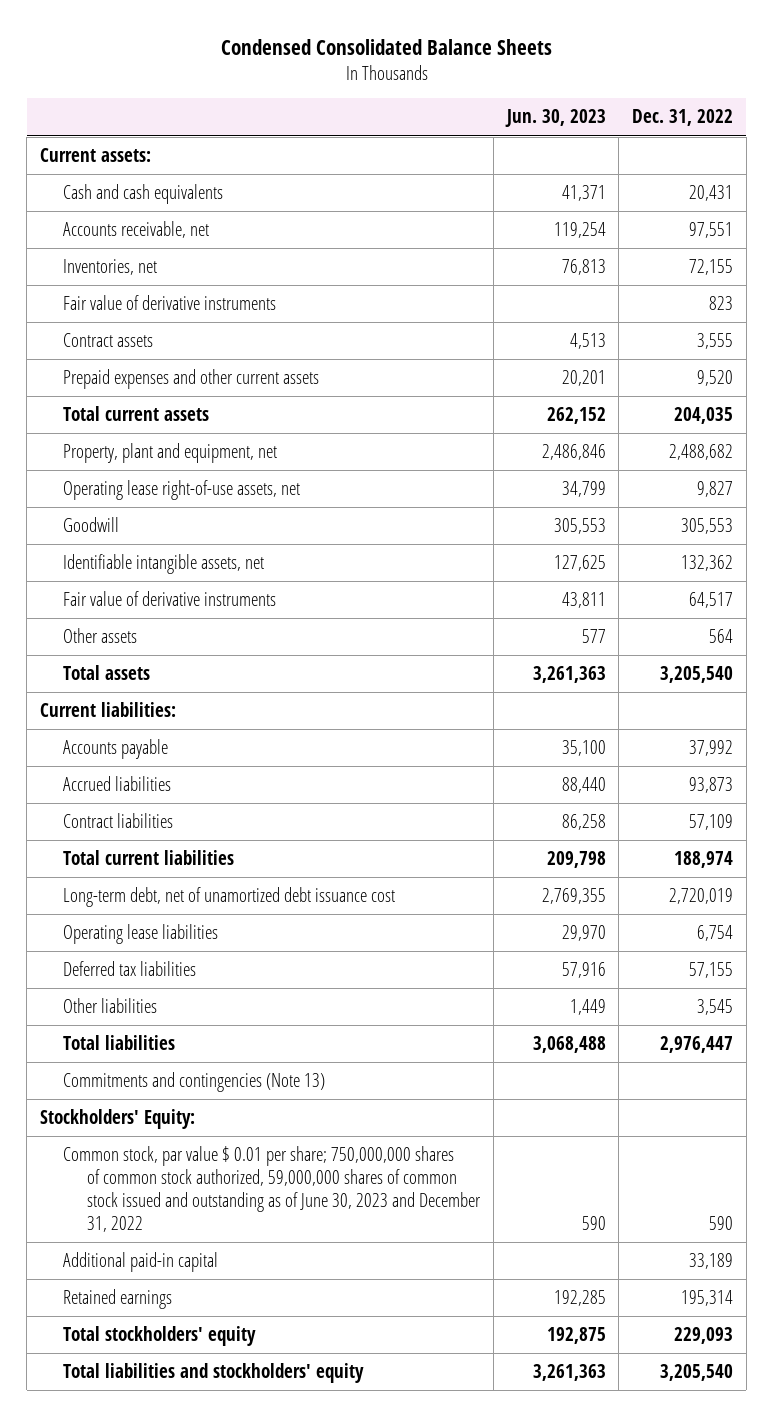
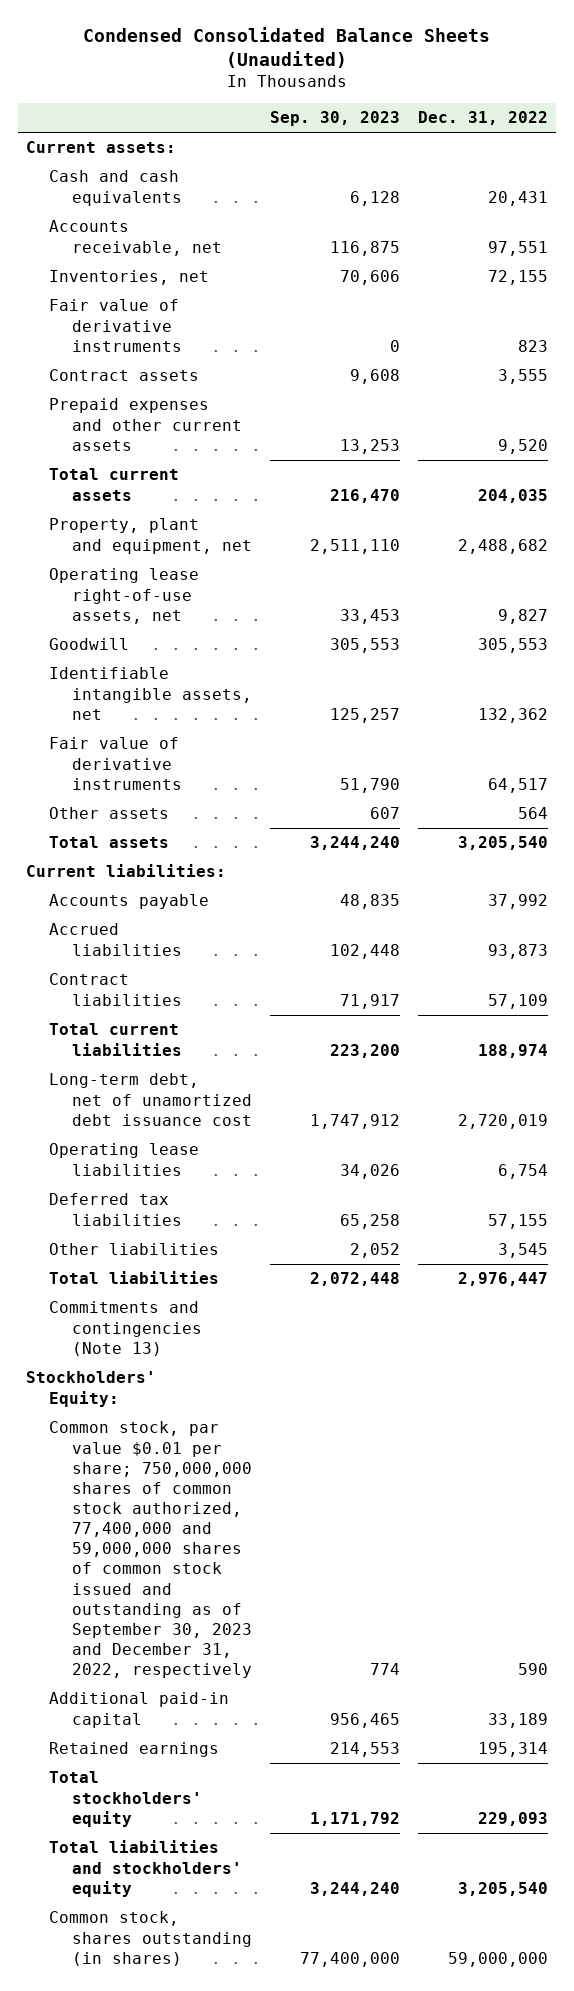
- Condensed Consolidated Balance Sheets
+ Condensed Consolidated Balance Sheets (Unaudited)
- | Jun. 30, 2023 | Dec. 31, 2022
+ | Sep. 30, 2023 | Dec. 31, 2022
- Common stock, par value $ 0.01 per share; 750,000,000 shares of common stock authorized, 59,000,000 shares of common stock issued and outstanding as of June 30, 2023 and December 31, 2022 | 590 | 590
+ Common stock, par value $0.01 per share; 750,000,000 shares of common stock authorized, 77,400,000 and 59,000,000 shares of common stock issued and outstanding as of September 30, 2023 and December 31, 2022, respectively | 774 | 590
+ Common stock, shares outstanding (in shares) | 77,400,000 | 59,000,000

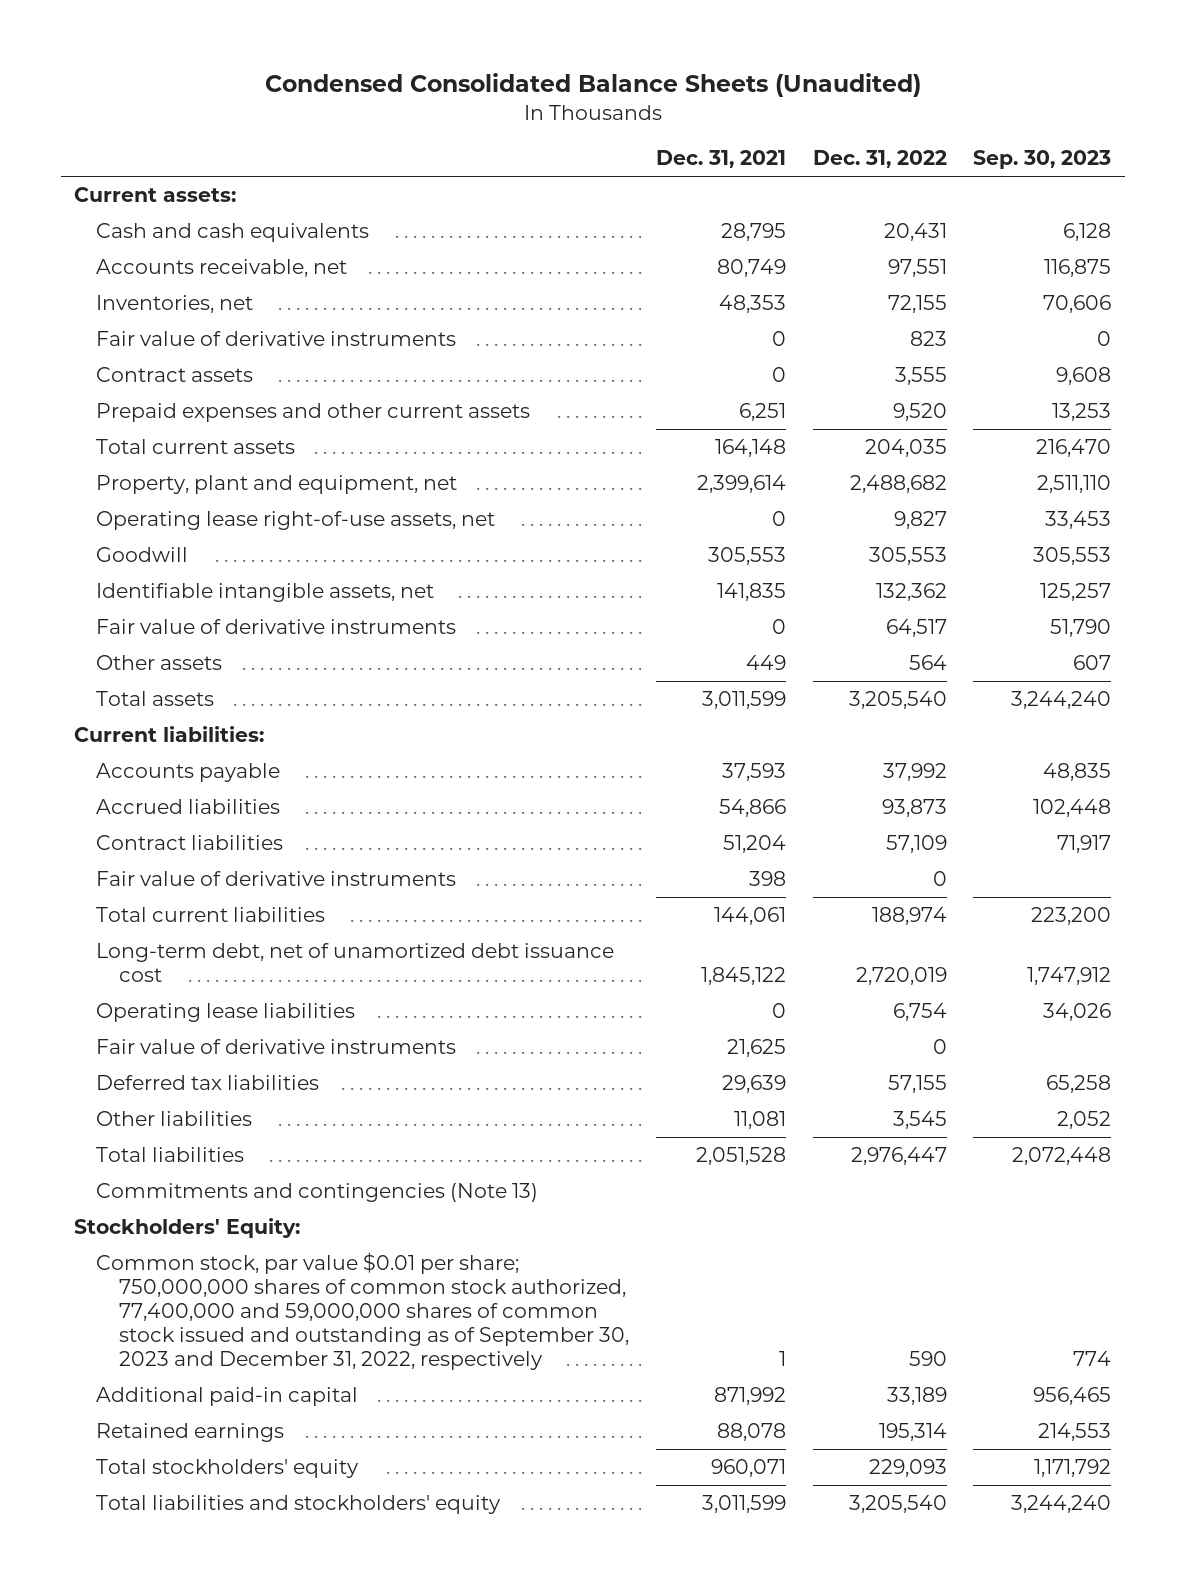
- | Sep. 30, 2023 | Dec. 31, 2022
+ | Dec. 31, 2021 | Dec. 31, 2022 | Sep. 30, 2023
+ Fair value of derivative instruments | 398 | 0 |
+ Fair value of derivative instruments | 21,625 | 0 |
- Common stock, shares outstanding (in shares) | 77,400,000 | 59,000,000

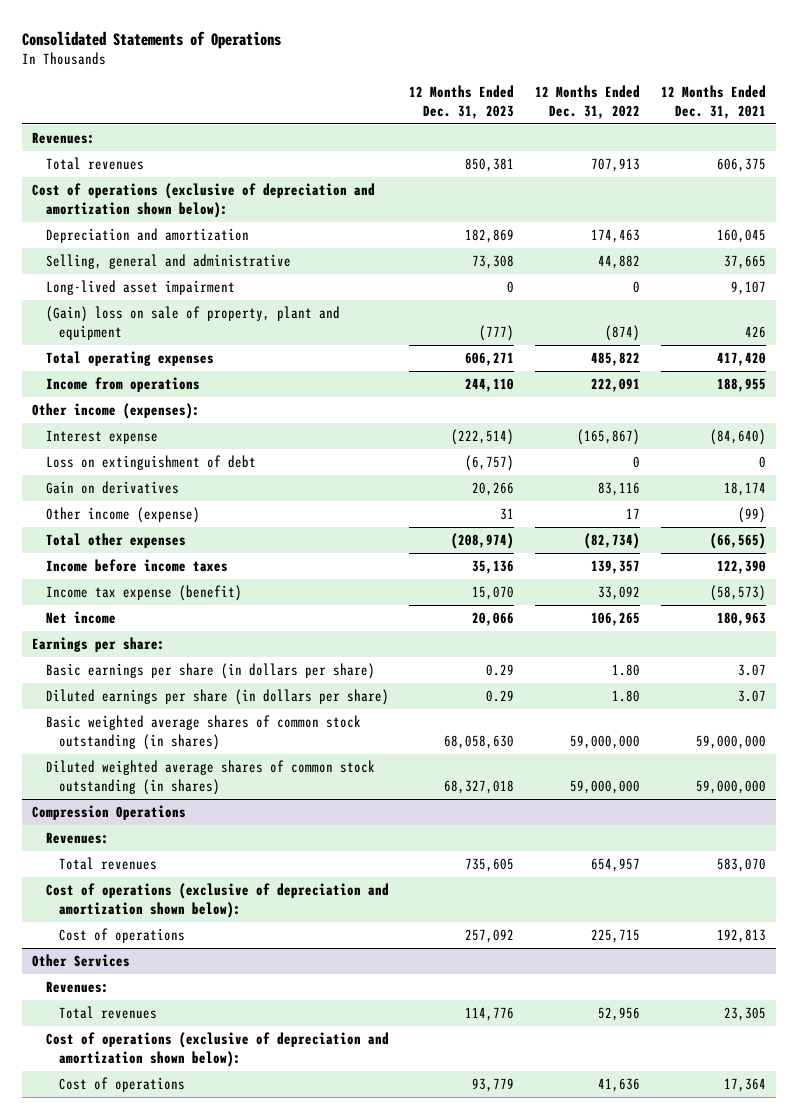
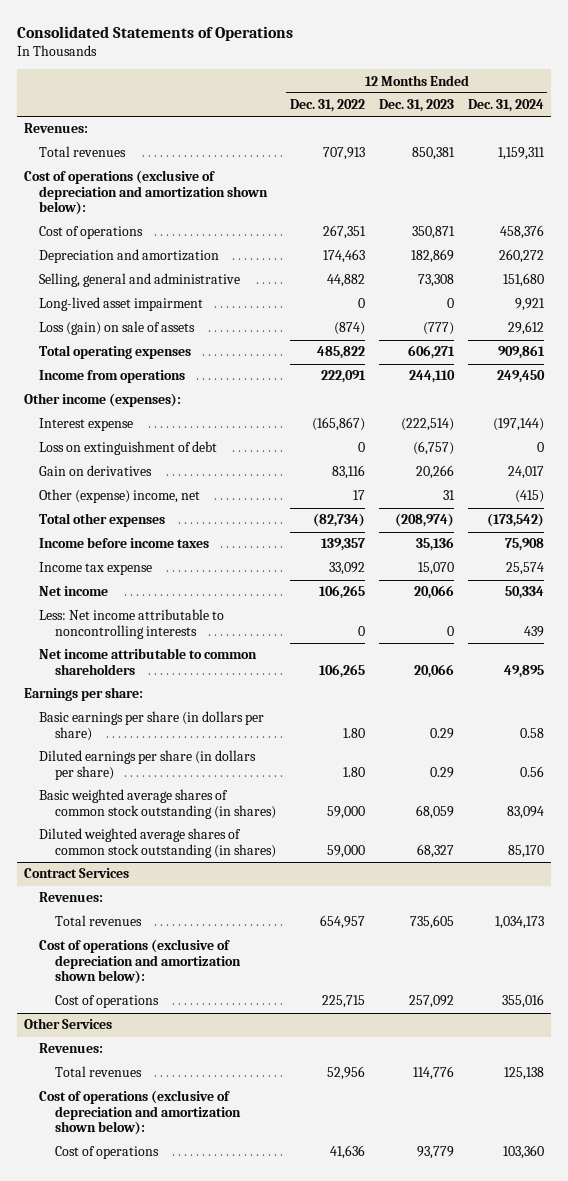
- | 12 Months Ended Dec. 31, 2023 | 12 Months Ended Dec. 31, 2022 | 12 Months Ended Dec. 31, 2021
+ | 12 Months Ended Dec. 31, 2022 | 12 Months Ended Dec. 31, 2023 | 12 Months Ended Dec. 31, 2024
+ Cost of operations | 267,351 | 350,871 | 458,376
- (Gain) loss on sale of property, plant and equipment | (777) | (874) | 426
+ Loss (gain) on sale of assets | (874) | (777) | 29,612
- Other income (expense) | 31 | 17 | (99)
+ Other (expense) income, net | 17 | 31 | (415)
- Income tax expense (benefit) | 15,070 | 33,092 | (58,573)
+ Income tax expense | 33,092 | 15,070 | 25,574
+ Less: Net income attributable to noncontrolling interests | 0 | 0 | 439
+ Net income attributable to common shareholders | 106,265 | 20,066 | 49,895
- Basic weighted average shares of common stock outstanding (in shares) | 68,058,630 | 59,000,000 | 59,000,000
- Diluted weighted average shares of common stock outstanding (in shares) | 68,327,018 | 59,000,000 | 59,000,000
- Compression Operations
+ Basic weighted average shares of common stock outstanding (in shares) | 59,000 | 68,059 | 83,094
+ Diluted weighted average shares of common stock outstanding (in shares) | 59,000 | 68,327 | 85,170
+ Contract Services

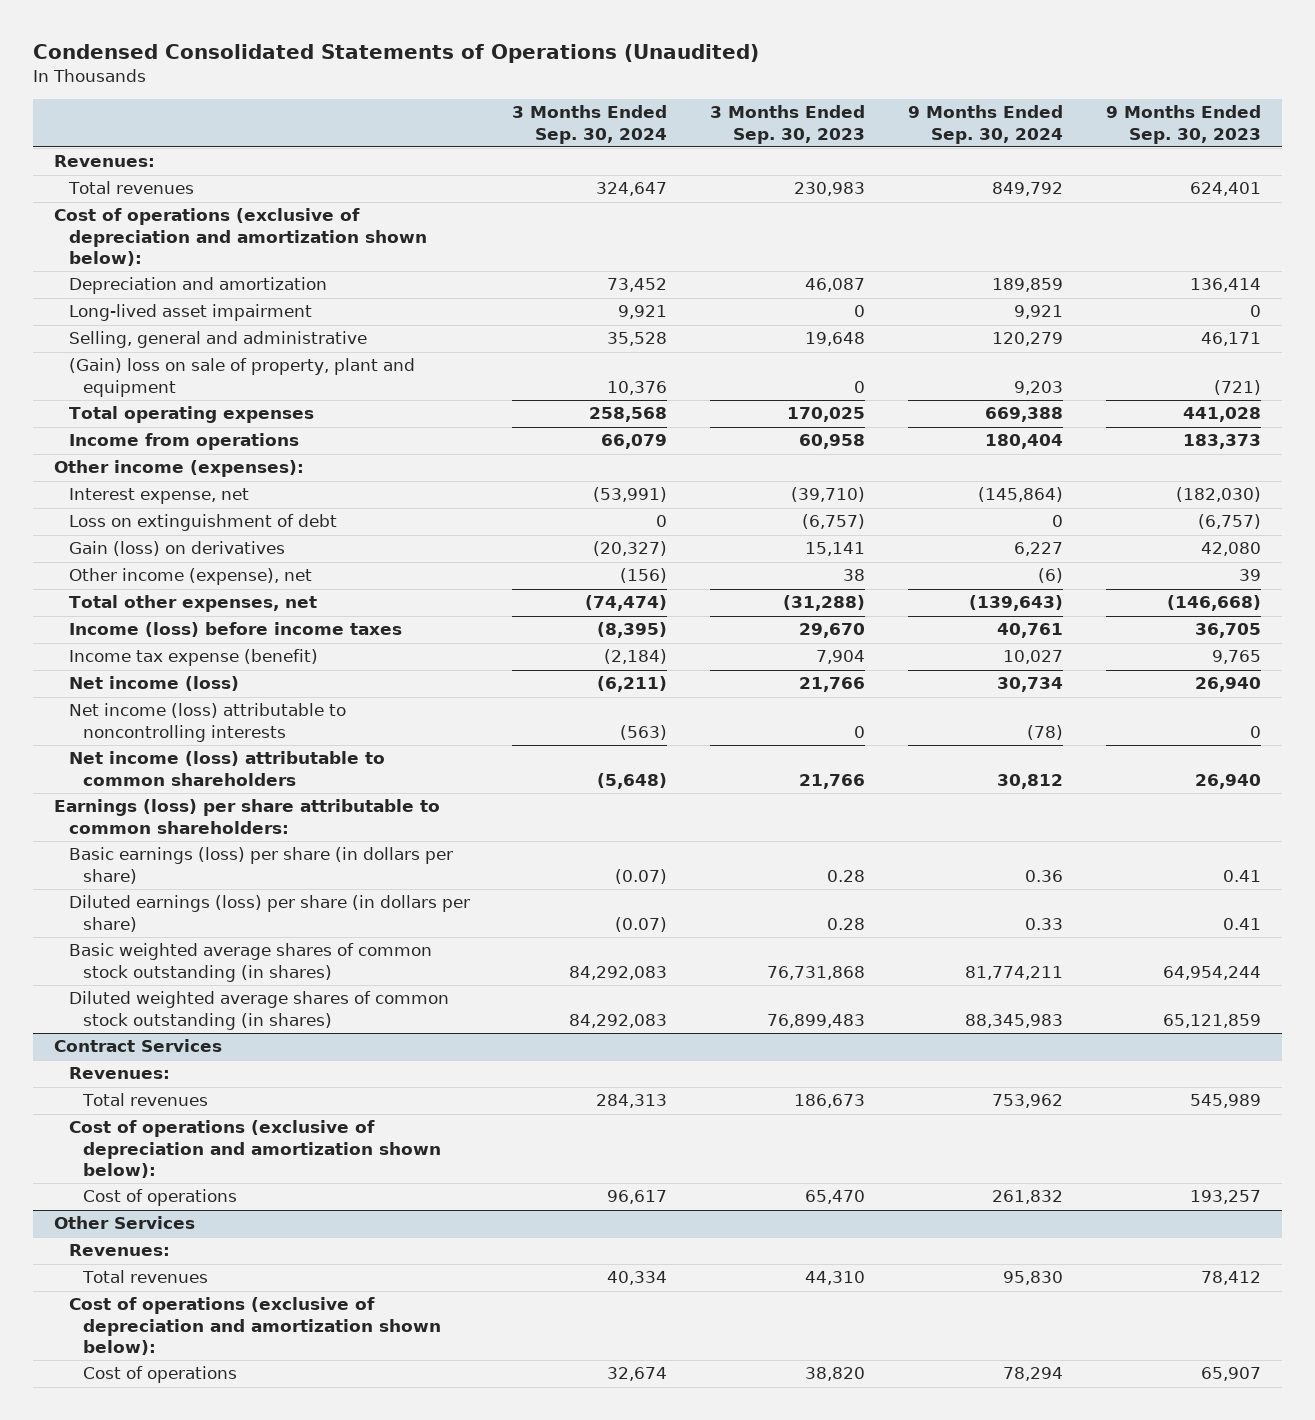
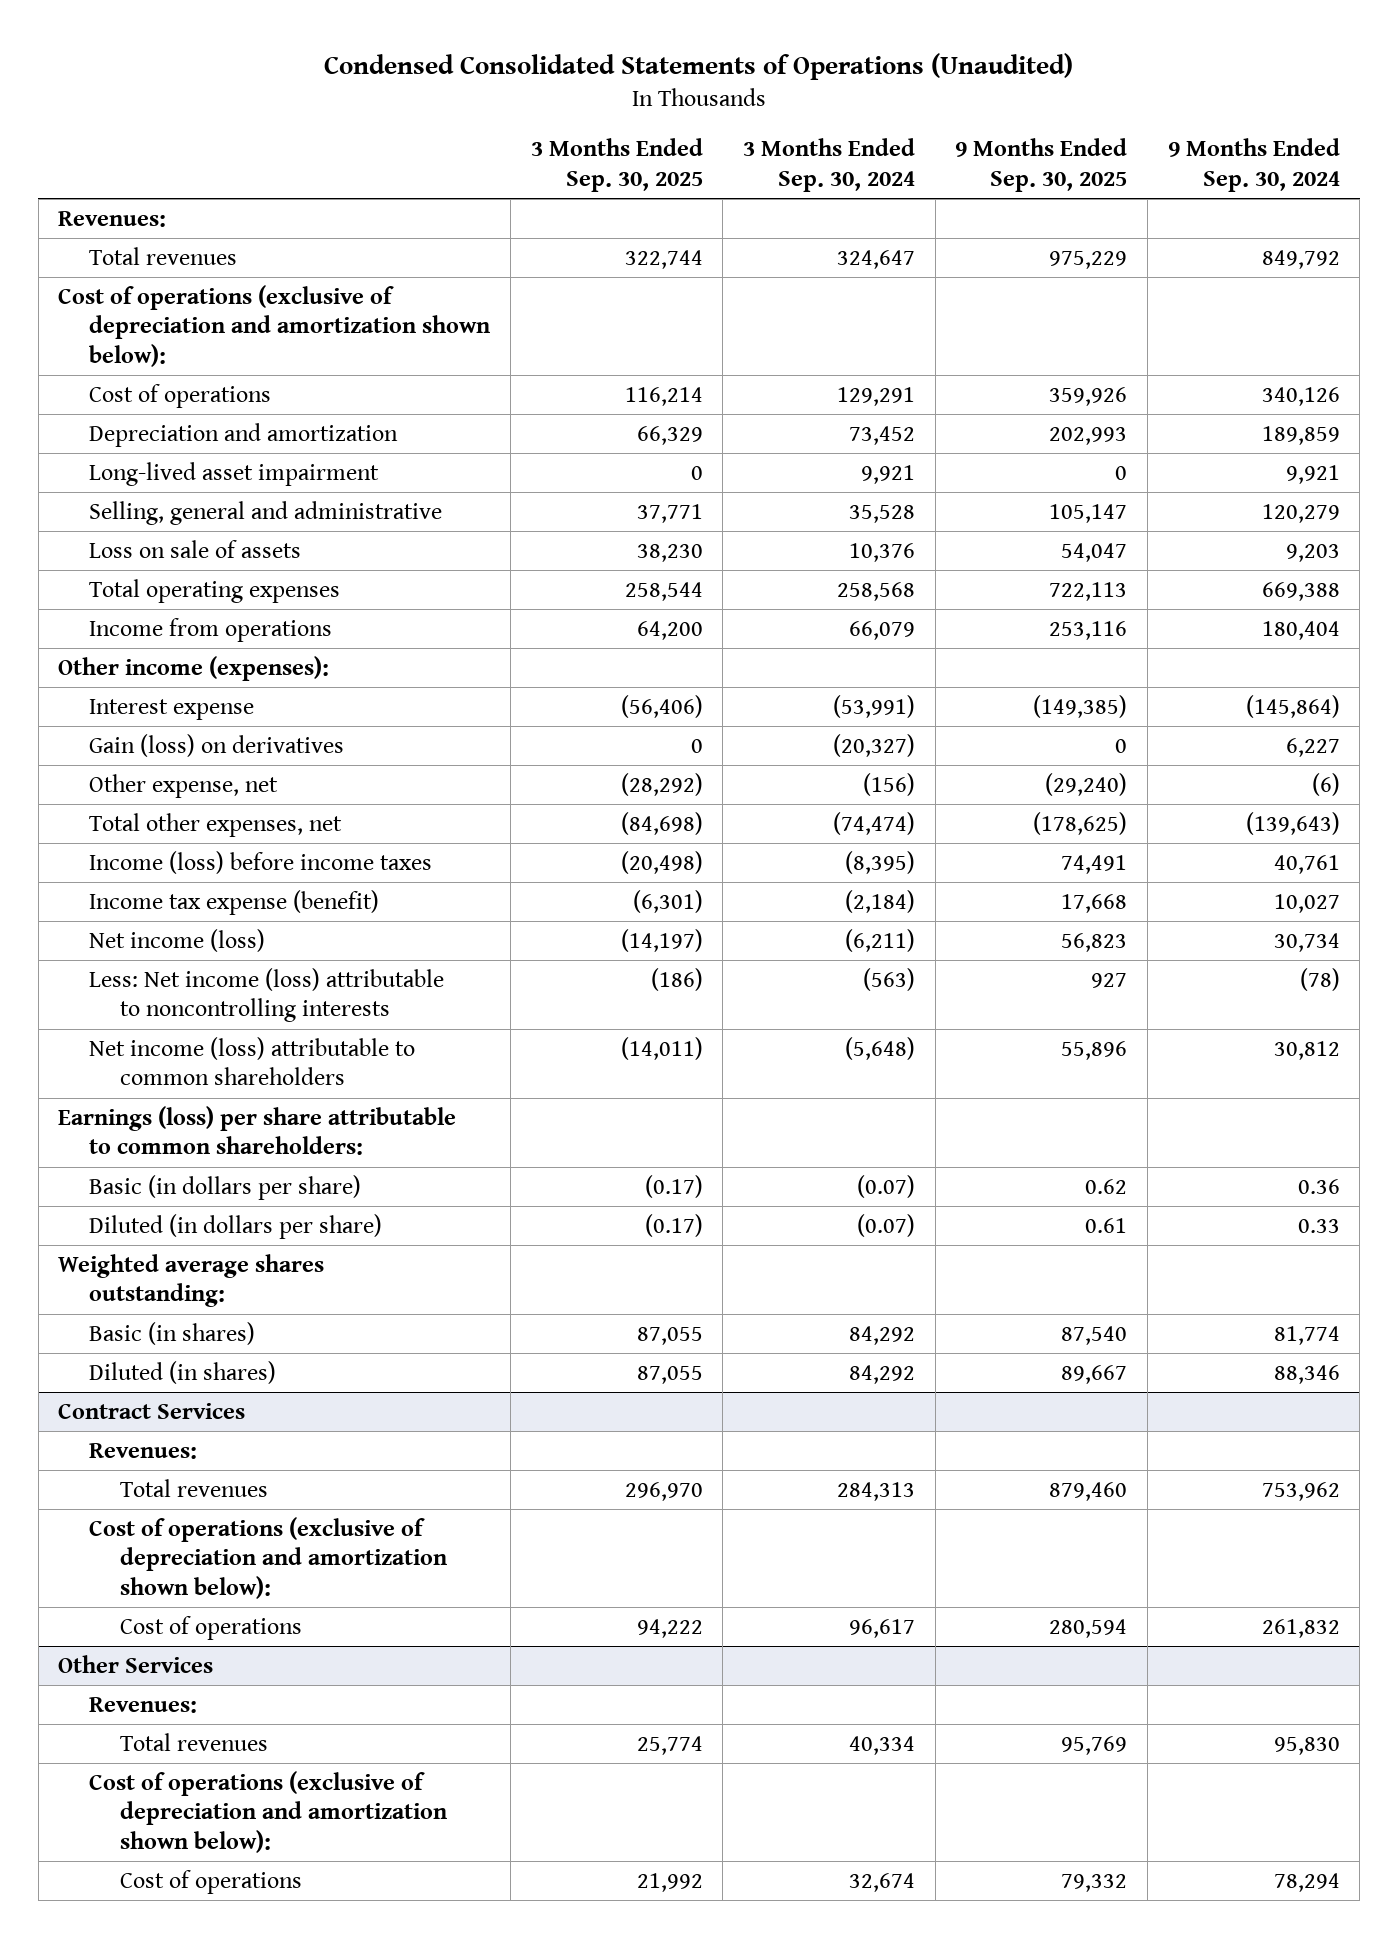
- | 3 Months Ended Sep. 30, 2024 | 3 Months Ended Sep. 30, 2023 | 9 Months Ended Sep. 30, 2024 | 9 Months Ended Sep. 30, 2023
+ | 3 Months Ended Sep. 30, 2025 | 3 Months Ended Sep. 30, 2024 | 9 Months Ended Sep. 30, 2025 | 9 Months Ended Sep. 30, 2024
+ Cost of operations | 116,214 | 129,291 | 359,926 | 340,126
- (Gain) loss on sale of property, plant and equipment | 10,376 | 0 | 9,203 | (721)
+ Loss on sale of assets | 38,230 | 10,376 | 54,047 | 9,203
- Interest expense, net | (53,991) | (39,710) | (145,864) | (182,030)
- Loss on extinguishment of debt | 0 | (6,757) | 0 | (6,757)
+ Interest expense | (56,406) | (53,991) | (149,385) | (145,864)
- Other income (expense), net | (156) | 38 | (6) | 39
+ Other expense, net | (28,292) | (156) | (29,240) | (6)
- Net income (loss) attributable to noncontrolling interests | (563) | 0 | (78) | 0
+ Less: Net income (loss) attributable to noncontrolling interests | (186) | (563) | 927 | (78)
- Basic earnings (loss) per share (in dollars per share) | (0.07) | 0.28 | 0.36 | 0.41
- Diluted earnings (loss) per share (in dollars per share) | (0.07) | 0.28 | 0.33 | 0.41
- Basic weighted average shares of common stock outstanding (in shares) | 84,292,083 | 76,731,868 | 81,774,211 | 64,954,244
- Diluted weighted average shares of common stock outstanding (in shares) | 84,292,083 | 76,899,483 | 88,345,983 | 65,121,859
+ Basic (in dollars per share) | (0.17) | (0.07) | 0.62 | 0.36
+ Diluted (in dollars per share) | (0.17) | (0.07) | 0.61 | 0.33
+ Weighted average shares outstanding:
+ Basic (in shares) | 87,055 | 84,292 | 87,540 | 81,774
+ Diluted (in shares) | 87,055 | 84,292 | 89,667 | 88,346

